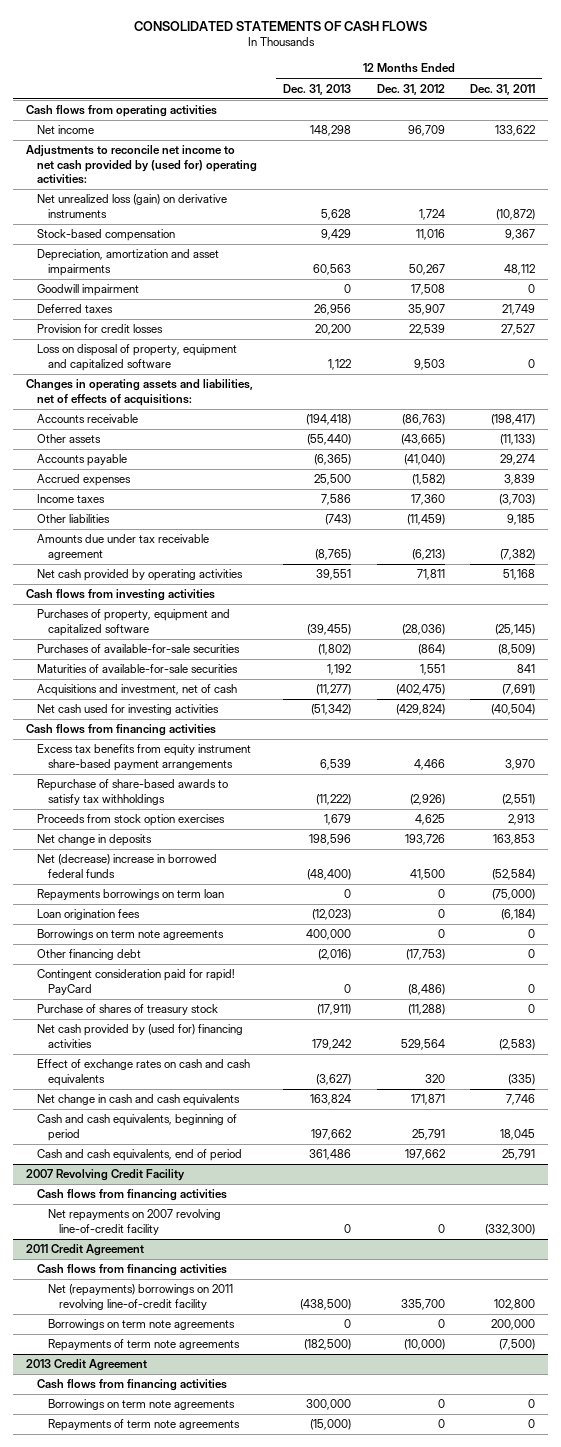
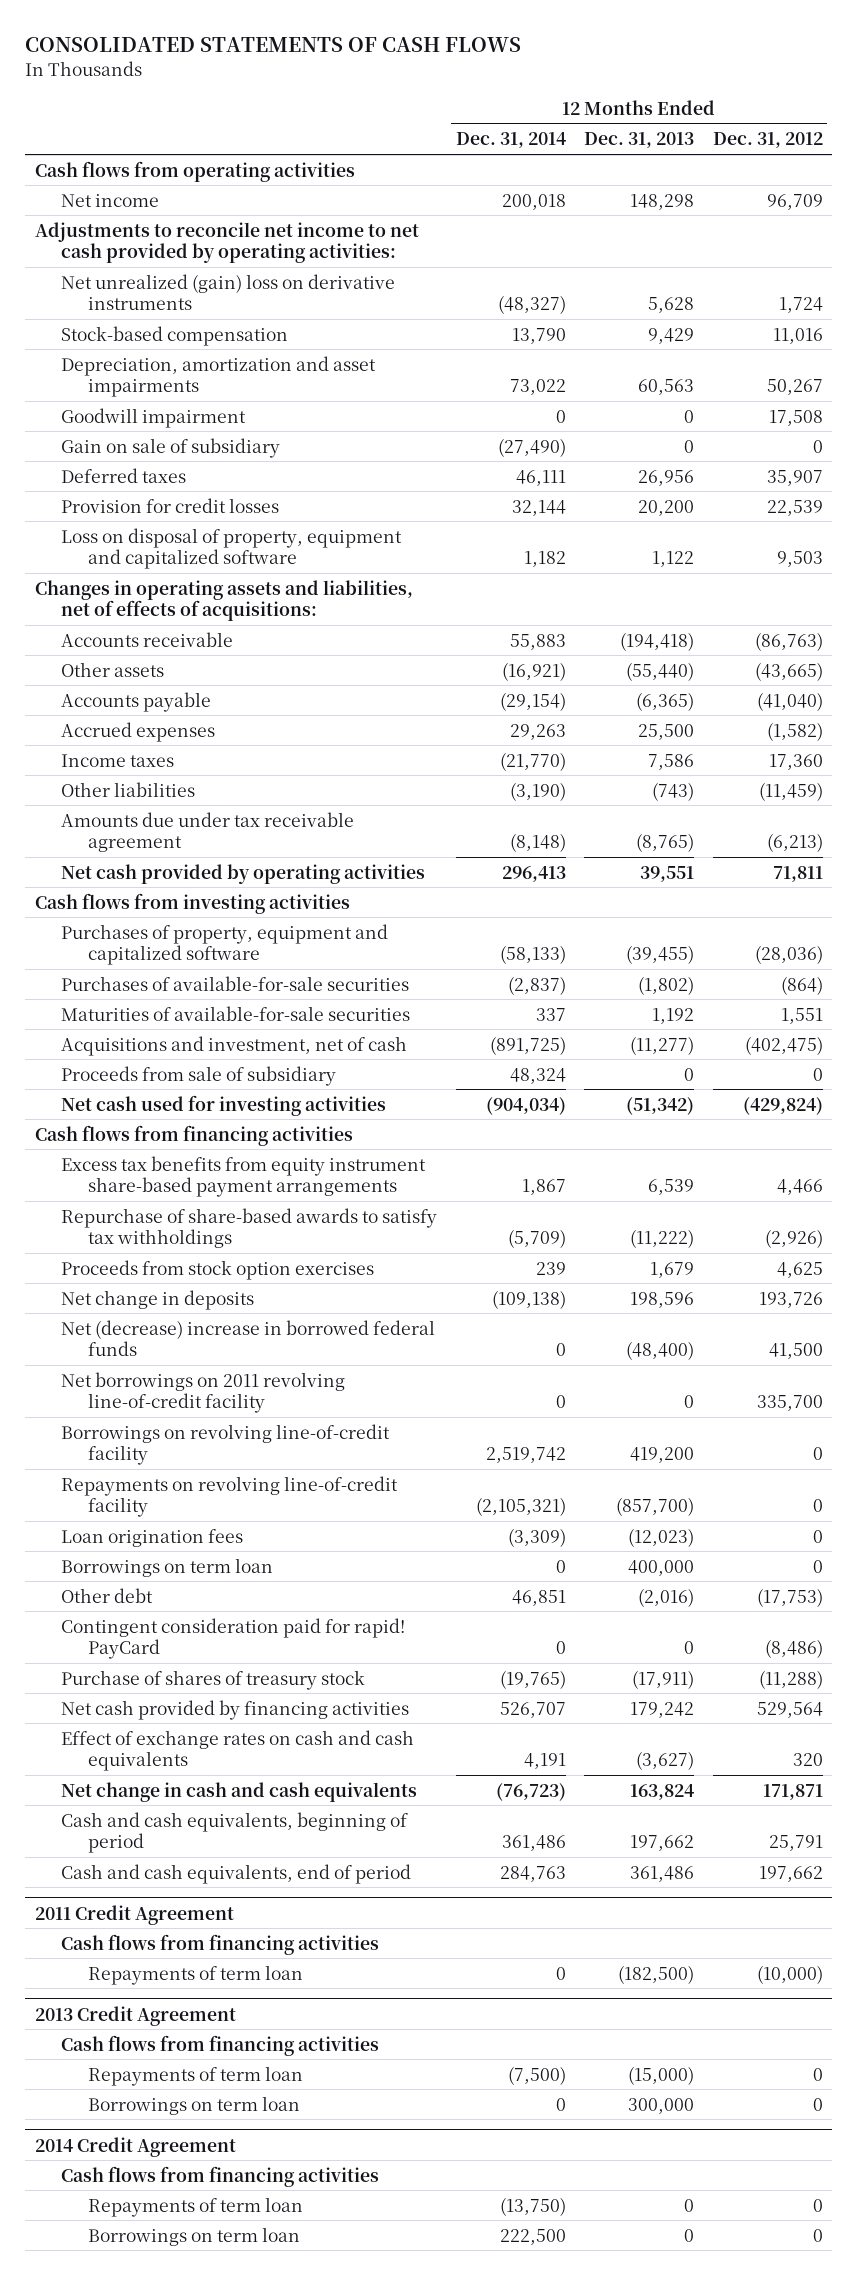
- | 12 Months Ended Dec. 31, 2013 | 12 Months Ended Dec. 31, 2012 | 12 Months Ended Dec. 31, 2011
+ | 12 Months Ended Dec. 31, 2014 | 12 Months Ended Dec. 31, 2013 | 12 Months Ended Dec. 31, 2012
- Adjustments to reconcile net income to net cash provided by (used for) operating activities:
- Net unrealized loss (gain) on derivative instruments | 5,628 | 1,724 | (10,872)
+ Adjustments to reconcile net income to net cash provided by operating activities:
+ Net unrealized (gain) loss on derivative instruments | (48,327) | 5,628 | 1,724
+ Gain on sale of subsidiary | (27,490) | 0 | 0
+ Proceeds from sale of subsidiary | 48,324 | 0 | 0
- Repayments borrowings on term loan | 0 | 0 | (75,000)
+ Net borrowings on 2011 revolving line-of-credit facility | 0 | 0 | 335,700
+ Borrowings on revolving line-of-credit facility | 2,519,742 | 419,200 | 0
+ Repayments on revolving line-of-credit facility | (2,105,321) | (857,700) | 0
- Borrowings on term note agreements | 400,000 | 0 | 0
- Other financing debt | (2,016) | (17,753) | 0
+ Borrowings on term loan | 0 | 400,000 | 0
+ Other debt | 46,851 | (2,016) | (17,753)
- Net cash provided by (used for) financing activities | 179,242 | 529,564 | (2,583)
+ Net cash provided by financing activities | 526,707 | 179,242 | 529,564
- 2007 Revolving Credit Facility
- Cash flows from financing activities
- Net repayments on 2007 revolving line-of-credit facility | 0 | 0 | (332,300)
@ 2011 Credit Agreement
- Net (repayments) borrowings on 2011 revolving line-of-credit facility | (438,500) | 335,700 | 102,800
- Borrowings on term note agreements | 0 | 0 | 200,000
- Repayments of term note agreements | (182,500) | (10,000) | (7,500)
+ Repayments of term loan | 0 | (182,500) | (10,000)
@ 2013 Credit Agreement
- Borrowings on term note agreements | 300,000 | 0 | 0
- Repayments of term note agreements | (15,000) | 0 | 0
+ Repayments of term loan | (7,500) | (15,000) | 0
+ Borrowings on term loan | 0 | 300,000 | 0
+ 2014 Credit Agreement
+ Cash flows from financing activities
+ Repayments of term loan | (13,750) | 0 | 0
+ Borrowings on term loan | 222,500 | 0 | 0

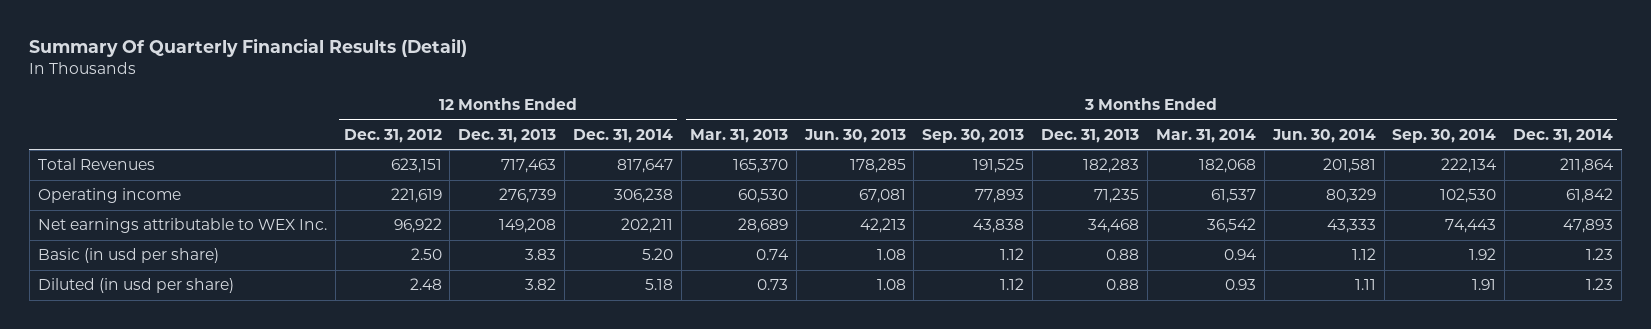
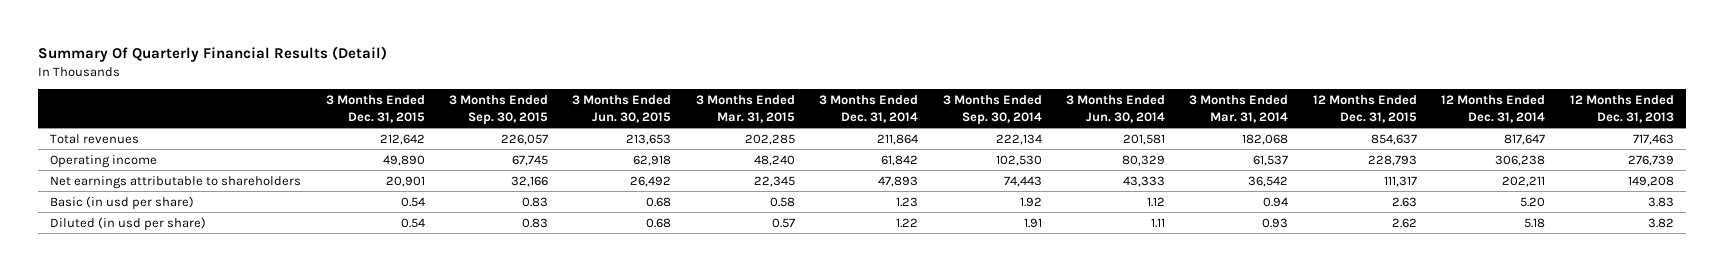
- | 12 Months Ended Dec. 31, 2012 | 12 Months Ended Dec. 31, 2013 | 12 Months Ended Dec. 31, 2014 | 3 Months Ended Mar. 31, 2013 | 3 Months Ended Jun. 30, 2013 | 3 Months Ended Sep. 30, 2013 | 3 Months Ended Dec. 31, 2013 | 3 Months Ended Mar. 31, 2014 | 3 Months Ended Jun. 30, 2014 | 3 Months Ended Sep. 30, 2014 | 3 Months Ended Dec. 31, 2014
+ | 3 Months Ended Dec. 31, 2015 | 3 Months Ended Sep. 30, 2015 | 3 Months Ended Jun. 30, 2015 | 3 Months Ended Mar. 31, 2015 | 3 Months Ended Dec. 31, 2014 | 3 Months Ended Sep. 30, 2014 | 3 Months Ended Jun. 30, 2014 | 3 Months Ended Mar. 31, 2014 | 12 Months Ended Dec. 31, 2015 | 12 Months Ended Dec. 31, 2014 | 12 Months Ended Dec. 31, 2013
- Total Revenues | 623,151 | 717,463 | 817,647 | 165,370 | 178,285 | 191,525 | 182,283 | 182,068 | 201,581 | 222,134 | 211,864
+ Total revenues | 212,642 | 226,057 | 213,653 | 202,285 | 211,864 | 222,134 | 201,581 | 182,068 | 854,637 | 817,647 | 717,463
- Net earnings attributable to WEX Inc. | 96,922 | 149,208 | 202,211 | 28,689 | 42,213 | 43,838 | 34,468 | 36,542 | 43,333 | 74,443 | 47,893
+ Net earnings attributable to shareholders | 20,901 | 32,166 | 26,492 | 22,345 | 47,893 | 74,443 | 43,333 | 36,542 | 111,317 | 202,211 | 149,208
- Diluted (in usd per share) | 2.48 | 3.82 | 5.18 | 0.73 | 1.08 | 1.12 | 0.88 | 0.93 | 1.11 | 1.91 | 1.23
+ Diluted (in usd per share) | 0.54 | 0.83 | 0.68 | 0.57 | 1.22 | 1.91 | 1.11 | 0.93 | 2.62 | 5.18 | 3.82

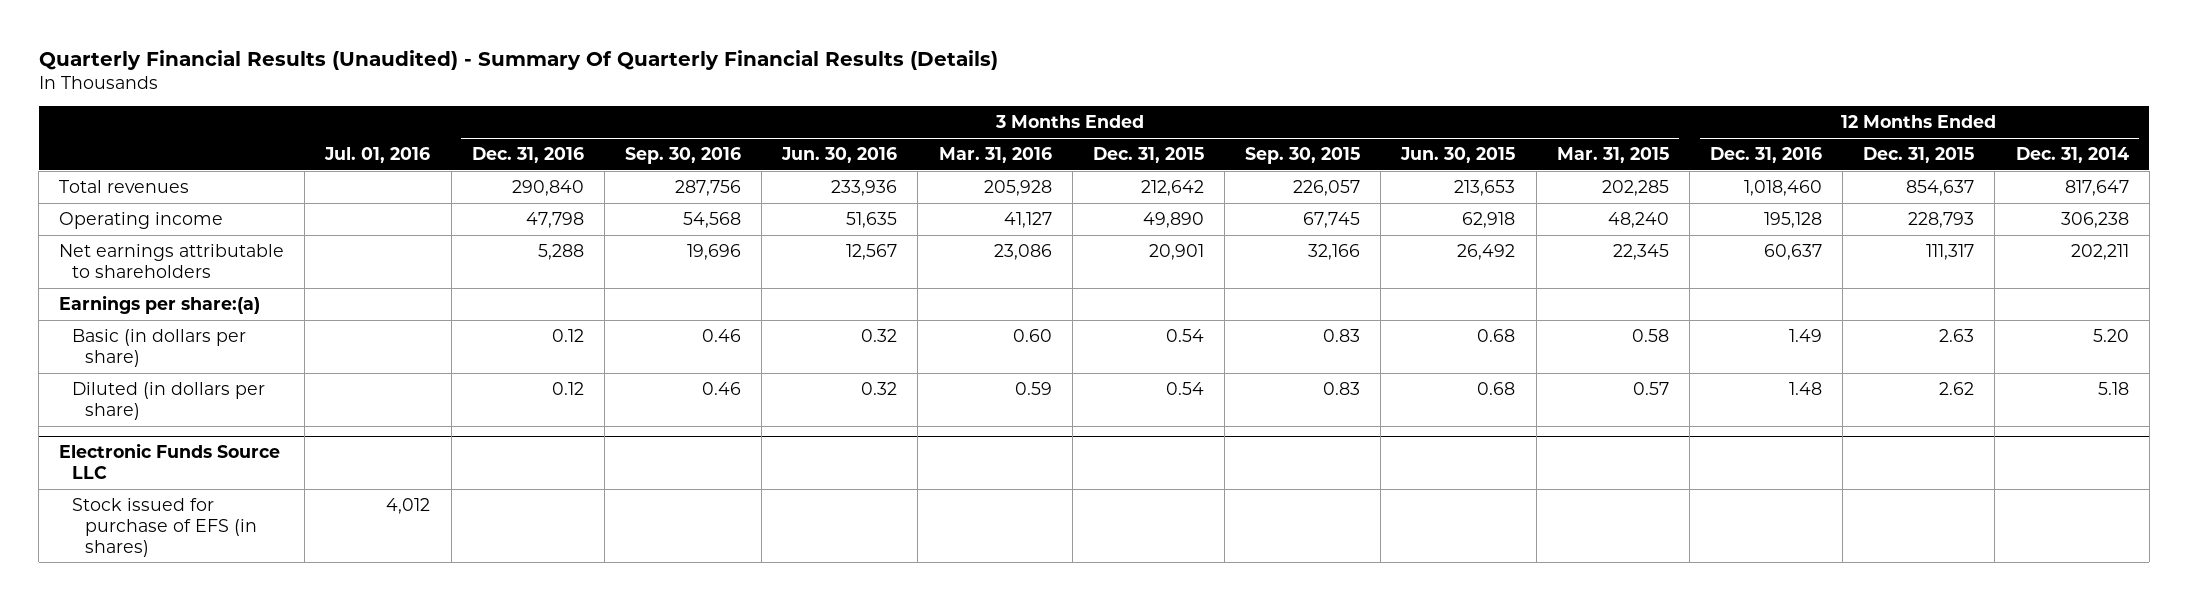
- Summary Of Quarterly Financial Results (Detail)
+ Quarterly Financial Results (Unaudited) - Summary Of Quarterly Financial Results (Details)
- | 3 Months Ended Dec. 31, 2015 | 3 Months Ended Sep. 30, 2015 | 3 Months Ended Jun. 30, 2015 | 3 Months Ended Mar. 31, 2015 | 3 Months Ended Dec. 31, 2014 | 3 Months Ended Sep. 30, 2014 | 3 Months Ended Jun. 30, 2014 | 3 Months Ended Mar. 31, 2014 | 12 Months Ended Dec. 31, 2015 | 12 Months Ended Dec. 31, 2014 | 12 Months Ended Dec. 31, 2013
+ | Jul. 01, 2016 | 3 Months Ended Dec. 31, 2016 | 3 Months Ended Sep. 30, 2016 | 3 Months Ended Jun. 30, 2016 | 3 Months Ended Mar. 31, 2016 | 3 Months Ended Dec. 31, 2015 | 3 Months Ended Sep. 30, 2015 | 3 Months Ended Jun. 30, 2015 | 3 Months Ended Mar. 31, 2015 | 12 Months Ended Dec. 31, 2016 | 12 Months Ended Dec. 31, 2015 | 12 Months Ended Dec. 31, 2014
- Basic (in usd per share) | 0.54 | 0.83 | 0.68 | 0.58 | 1.23 | 1.92 | 1.12 | 0.94 | 2.63 | 5.20 | 3.83
- Diluted (in usd per share) | 0.54 | 0.83 | 0.68 | 0.57 | 1.22 | 1.91 | 1.11 | 0.93 | 2.62 | 5.18 | 3.82
+ Earnings per share:(a)
+ Basic (in dollars per share) | | 0.12 | 0.46 | 0.32 | 0.60 | 0.54 | 0.83 | 0.68 | 0.58 | 1.49 | 2.63 | 5.20
+ Diluted (in dollars per share) | | 0.12 | 0.46 | 0.32 | 0.59 | 0.54 | 0.83 | 0.68 | 0.57 | 1.48 | 2.62 | 5.18
+ Electronic Funds Source LLC
+ Stock issued for purchase of EFS (in shares) | 4,012 | | | | | | | | | | |

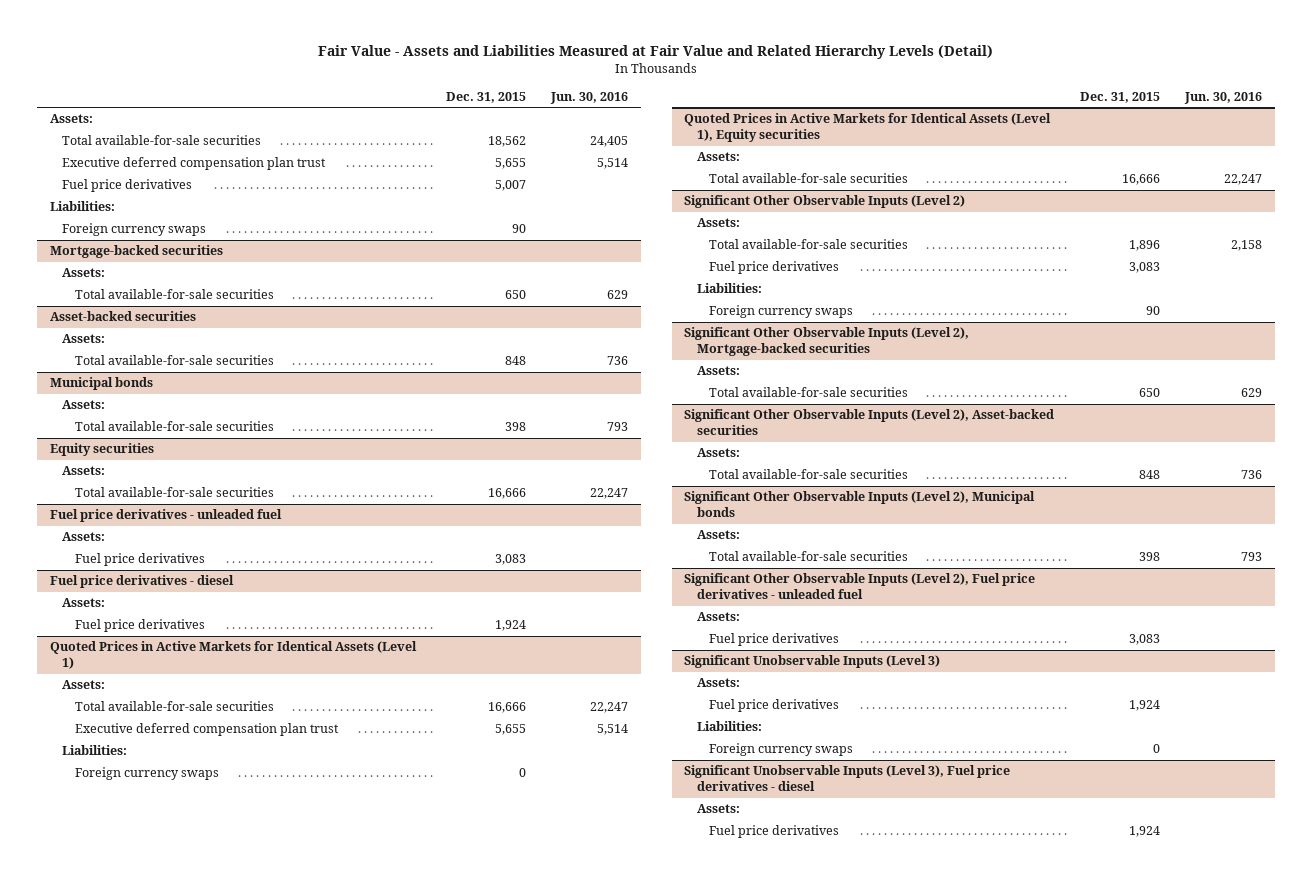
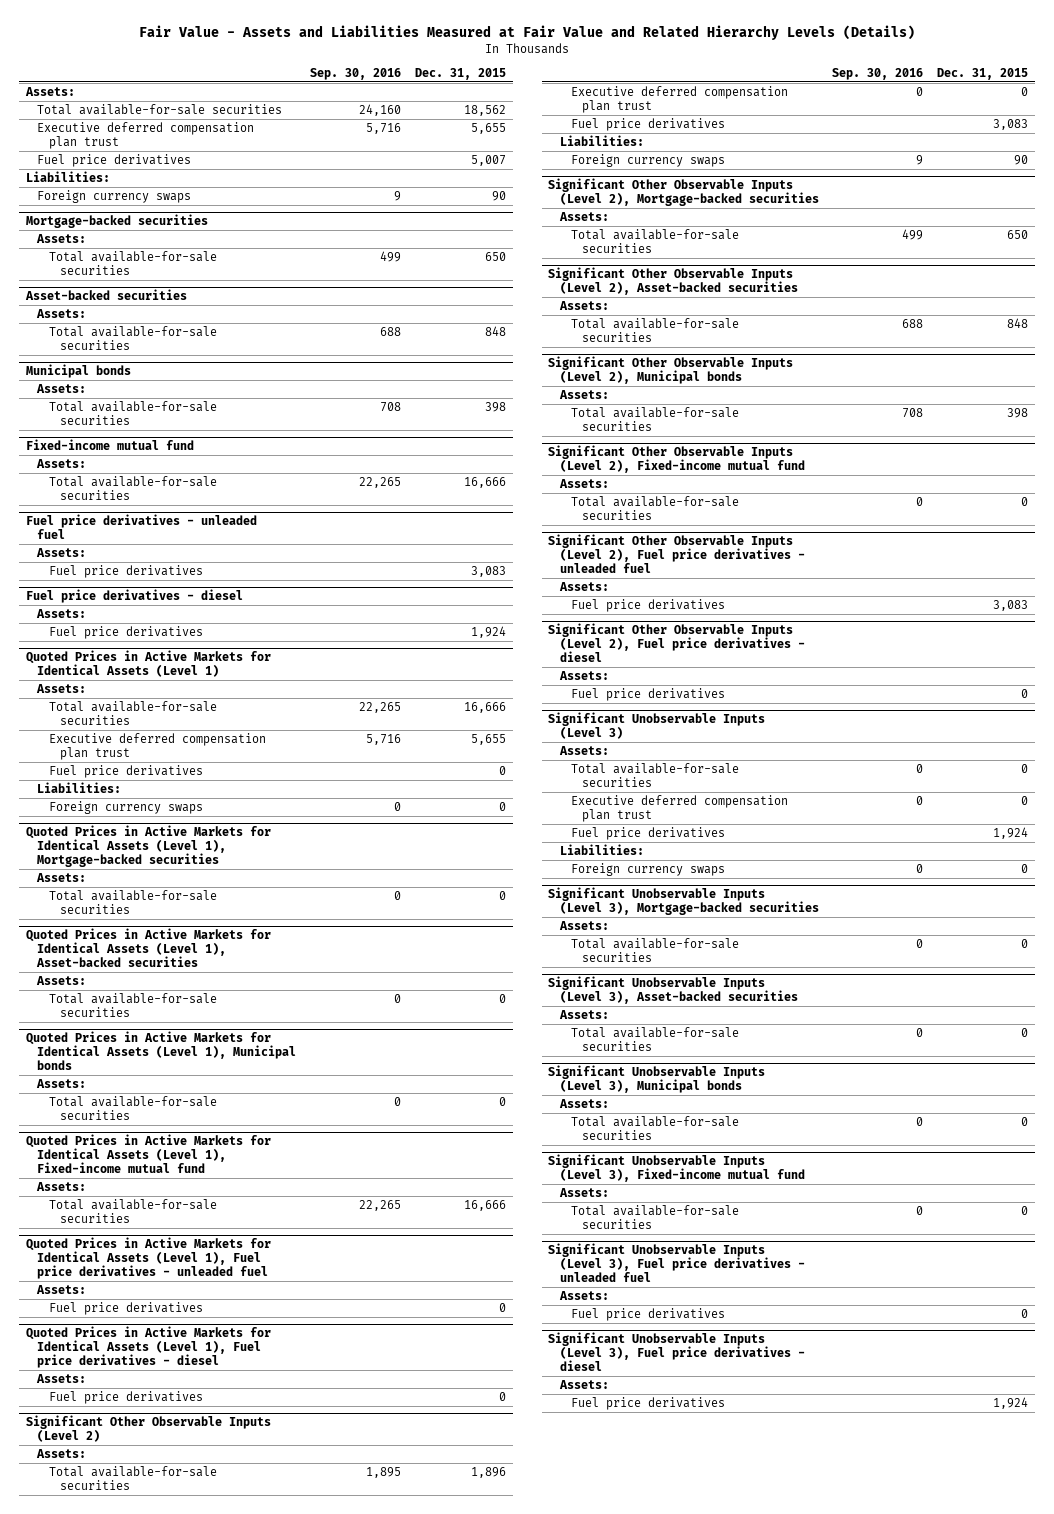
- Fair Value - Assets and Liabilities Measured at Fair Value and Related Hierarchy Levels (Detail)
+ Fair Value - Assets and Liabilities Measured at Fair Value and Related Hierarchy Levels (Details)
- | Dec. 31, 2015 | Jun. 30, 2016
+ | Sep. 30, 2016 | Dec. 31, 2015
- Equity securities
+ Fixed-income mutual fund
@ Quoted Prices in Active Markets for Identical Assets (Level 1)
+ Fuel price derivatives | | 0
- Quoted Prices in Active Markets for Identical Assets (Level 1), Equity securities
+ Quoted Prices in Active Markets for Identical Assets (Level 1), Mortgage-backed securities
+ Total available-for-sale securities | 0 | 0
+ Quoted Prices in Active Markets for Identical Assets (Level 1), Asset-backed securities
+ Assets:
+ Total available-for-sale securities | 0 | 0
+ Quoted Prices in Active Markets for Identical Assets (Level 1), Municipal bonds
+ Assets:
+ Total available-for-sale securities | 0 | 0
+ Quoted Prices in Active Markets for Identical Assets (Level 1), Fixed-income mutual fund
+ Assets:
+ Quoted Prices in Active Markets for Identical Assets (Level 1), Fuel price derivatives - unleaded fuel
+ Assets:
+ Fuel price derivatives | | 0
+ Quoted Prices in Active Markets for Identical Assets (Level 1), Fuel price derivatives - diesel
+ Assets:
+ Fuel price derivatives | | 0
@ Significant Other Observable Inputs (Level 2)
+ Executive deferred compensation plan trust | 0 | 0
+ Significant Other Observable Inputs (Level 2), Fixed-income mutual fund
+ Assets:
+ Total available-for-sale securities | 0 | 0
+ Significant Other Observable Inputs (Level 2), Fuel price derivatives - diesel
+ Assets:
+ Fuel price derivatives | | 0
@ Significant Unobservable Inputs (Level 3)
+ Total available-for-sale securities | 0 | 0
+ Executive deferred compensation plan trust | 0 | 0
+ Significant Unobservable Inputs (Level 3), Mortgage-backed securities
+ Assets:
+ Total available-for-sale securities | 0 | 0
+ Significant Unobservable Inputs (Level 3), Asset-backed securities
+ Assets:
+ Total available-for-sale securities | 0 | 0
+ Significant Unobservable Inputs (Level 3), Municipal bonds
+ Assets:
+ Total available-for-sale securities | 0 | 0
+ Significant Unobservable Inputs (Level 3), Fixed-income mutual fund
+ Assets:
+ Total available-for-sale securities | 0 | 0
+ Significant Unobservable Inputs (Level 3), Fuel price derivatives - unleaded fuel
+ Assets:
+ Fuel price derivatives | | 0

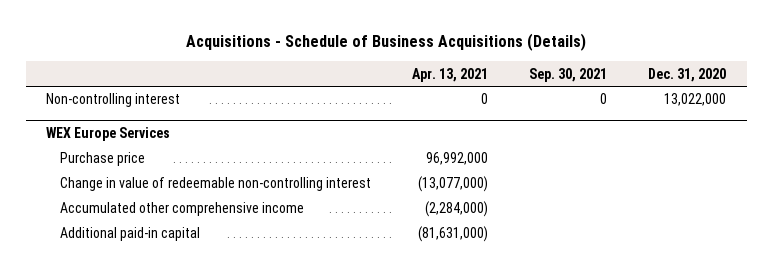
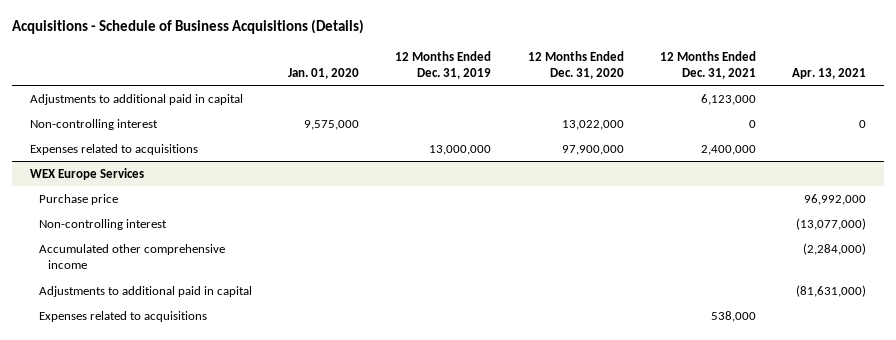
- | Apr. 13, 2021 | Sep. 30, 2021 | Dec. 31, 2020
+ | Jan. 01, 2020 | 12 Months Ended Dec. 31, 2019 | 12 Months Ended Dec. 31, 2020 | 12 Months Ended Dec. 31, 2021 | Apr. 13, 2021
+ Adjustments to additional paid in capital | | | | 6,123,000 |
+ Expenses related to acquisitions | | 13,000,000 | 97,900,000 | 2,400,000 |
@ WEX Europe Services
- Change in value of redeemable non-controlling interest | (13,077,000) | |
+ Non-controlling interest | | | | | (13,077,000)
- Additional paid-in capital | (81,631,000) | |
+ Adjustments to additional paid in capital | | | | | (81,631,000)
+ Expenses related to acquisitions | | | | 538,000 |

